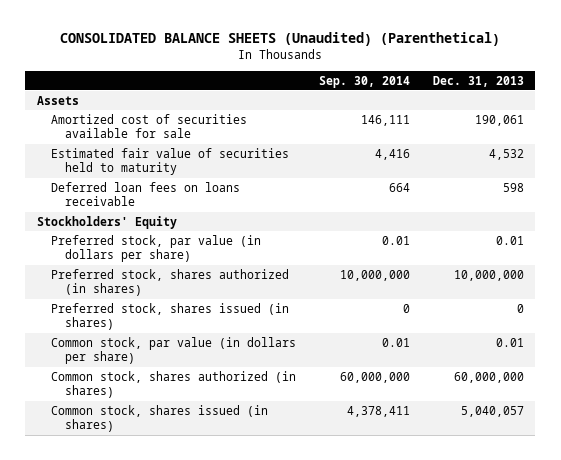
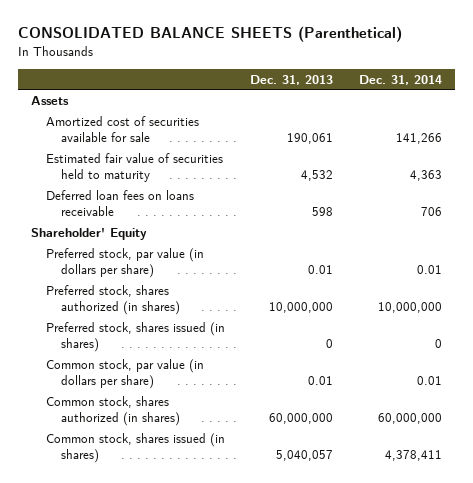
- CONSOLIDATED BALANCE SHEETS (Unaudited) (Parenthetical)
+ CONSOLIDATED BALANCE SHEETS (Parenthetical)
- | Sep. 30, 2014 | Dec. 31, 2013
+ | Dec. 31, 2013 | Dec. 31, 2014
- Stockholders' Equity
+ Shareholder' Equity

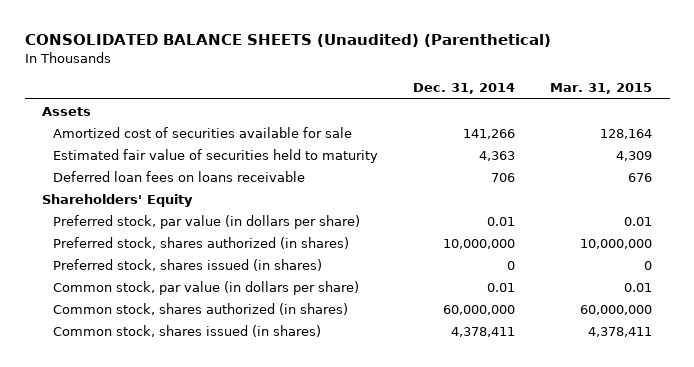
- CONSOLIDATED BALANCE SHEETS (Parenthetical)
+ CONSOLIDATED BALANCE SHEETS (Unaudited) (Parenthetical)
- | Dec. 31, 2013 | Dec. 31, 2014
+ | Dec. 31, 2014 | Mar. 31, 2015
- Shareholder' Equity
+ Shareholders' Equity

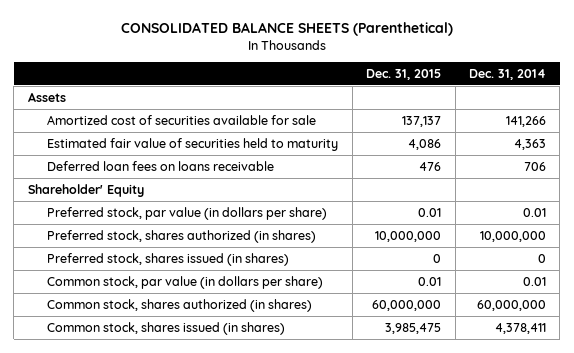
- CONSOLIDATED BALANCE SHEETS (Unaudited) (Parenthetical)
+ CONSOLIDATED BALANCE SHEETS (Parenthetical)
- | Dec. 31, 2014 | Mar. 31, 2015
+ | Dec. 31, 2015 | Dec. 31, 2014
- Shareholders' Equity
+ Shareholder' Equity

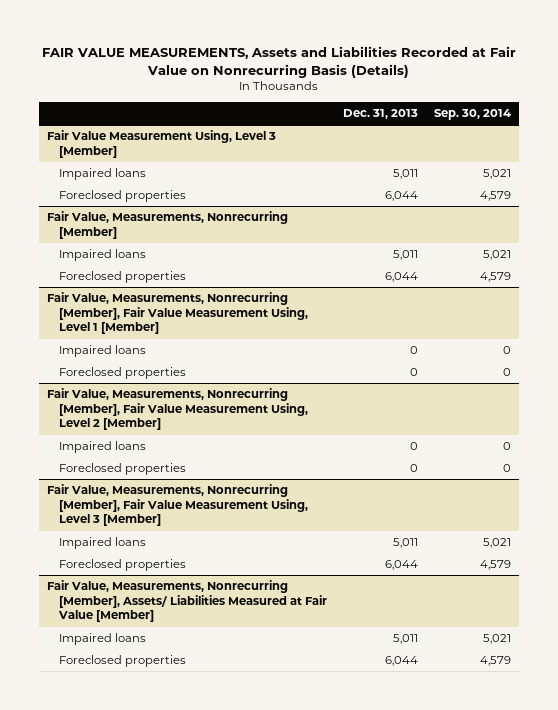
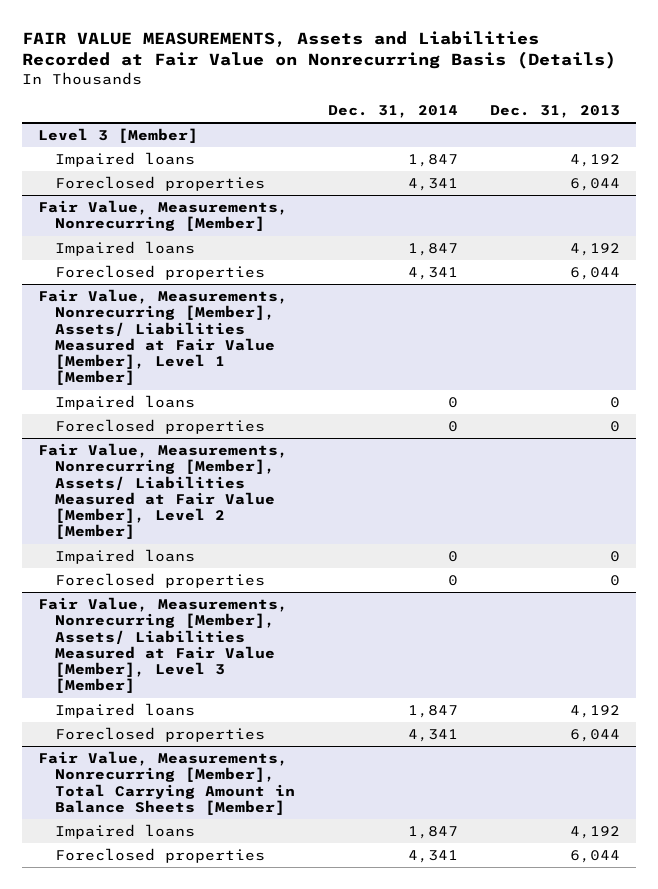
- | Dec. 31, 2013 | Sep. 30, 2014
+ | Dec. 31, 2014 | Dec. 31, 2013
- Fair Value Measurement Using, Level 3 [Member]
- Impaired loans | 5,011 | 5,021
+ Level 3 [Member]
+ Impaired loans | 1,847 | 4,192
@ Fair Value, Measurements, Nonrecurring [Member]
- Impaired loans | 5,011 | 5,021
+ Impaired loans | 1,847 | 4,192
- Fair Value, Measurements, Nonrecurring [Member], Fair Value Measurement Using, Level 1 [Member]
+ Fair Value, Measurements, Nonrecurring [Member], Assets/ Liabilities Measured at Fair Value [Member], Level 1 [Member]
- Fair Value, Measurements, Nonrecurring [Member], Fair Value Measurement Using, Level 2 [Member]
+ Fair Value, Measurements, Nonrecurring [Member], Assets/ Liabilities Measured at Fair Value [Member], Level 2 [Member]
- Fair Value, Measurements, Nonrecurring [Member], Fair Value Measurement Using, Level 3 [Member]
- Impaired loans | 5,011 | 5,021
+ Fair Value, Measurements, Nonrecurring [Member], Assets/ Liabilities Measured at Fair Value [Member], Level 3 [Member]
+ Impaired loans | 1,847 | 4,192
- Fair Value, Measurements, Nonrecurring [Member], Assets/ Liabilities Measured at Fair Value [Member]
- Impaired loans | 5,011 | 5,021
+ Fair Value, Measurements, Nonrecurring [Member], Total Carrying Amount in Balance Sheets [Member]
+ Impaired loans | 1,847 | 4,192

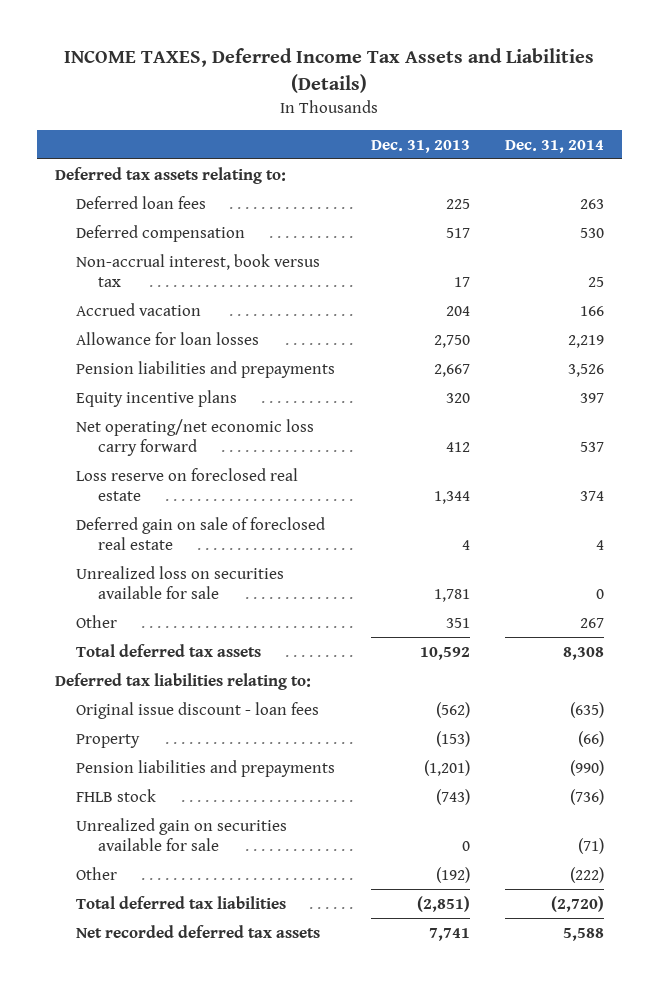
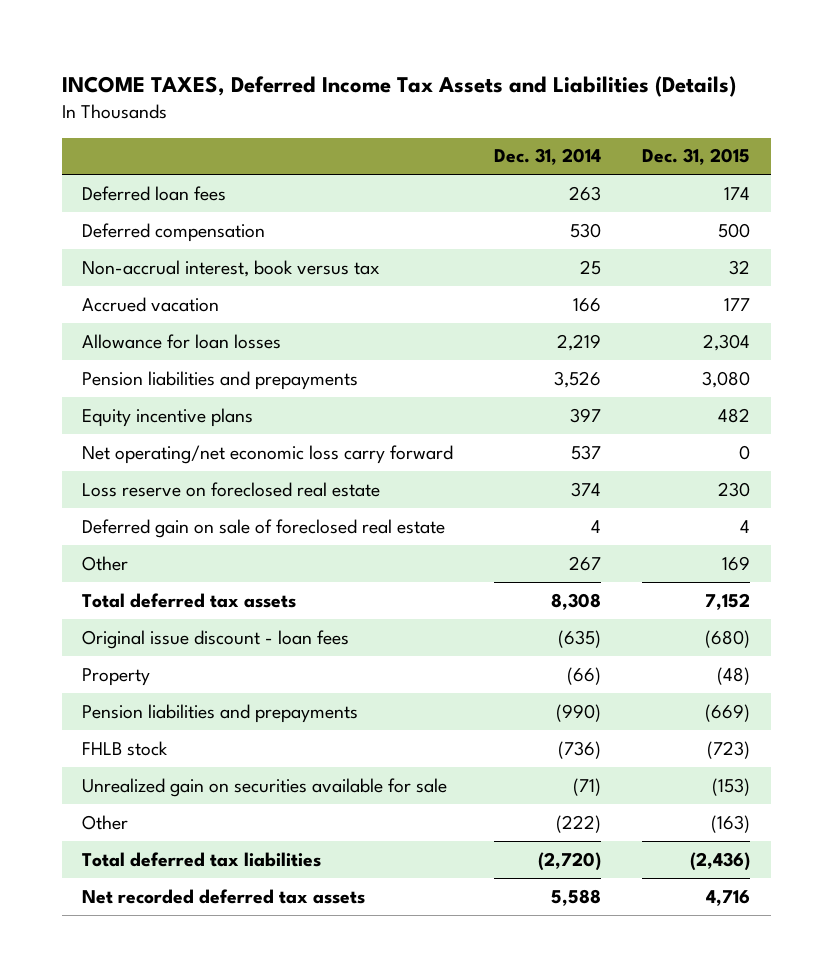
- | Dec. 31, 2013 | Dec. 31, 2014
+ | Dec. 31, 2014 | Dec. 31, 2015
- Deferred tax assets relating to:
- Unrealized loss on securities available for sale | 1,781 | 0
- Deferred tax liabilities relating to:

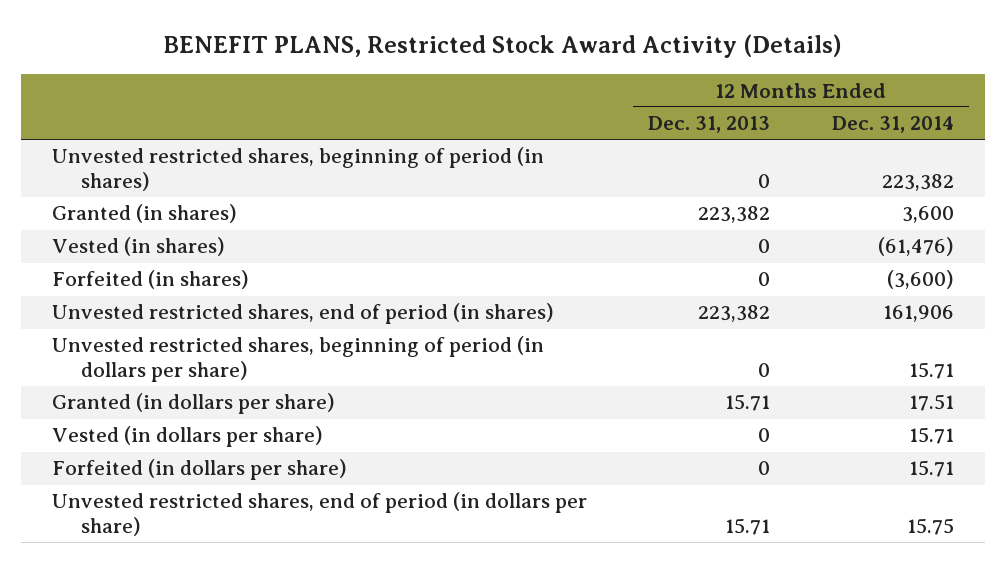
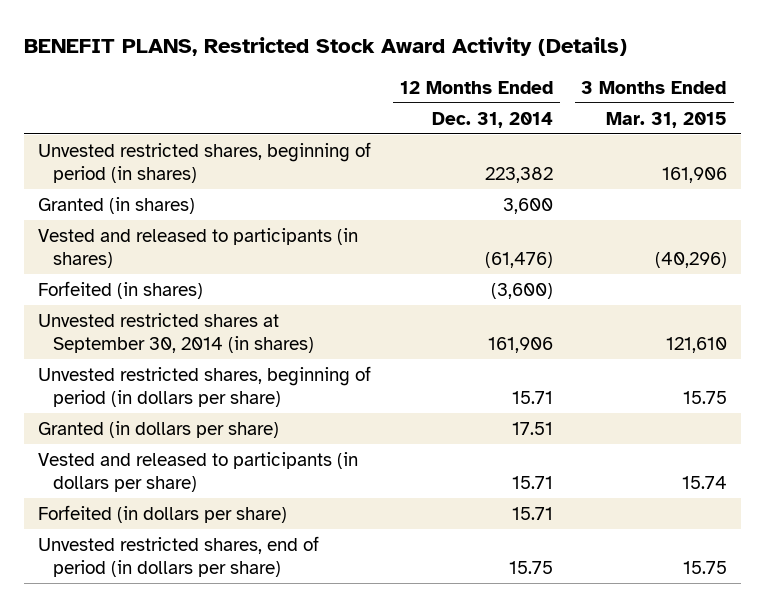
- | 12 Months Ended Dec. 31, 2013 | 12 Months Ended Dec. 31, 2014
+ | 12 Months Ended Dec. 31, 2014 | 3 Months Ended Mar. 31, 2015
- Vested (in shares) | 0 | (61,476)
+ Vested and released to participants (in shares) | (61,476) | (40,296)
- Unvested restricted shares, end of period (in shares) | 223,382 | 161,906
+ Unvested restricted shares at September 30, 2014 (in shares) | 161,906 | 121,610
- Vested (in dollars per share) | 0 | 15.71
+ Vested and released to participants (in dollars per share) | 15.71 | 15.74

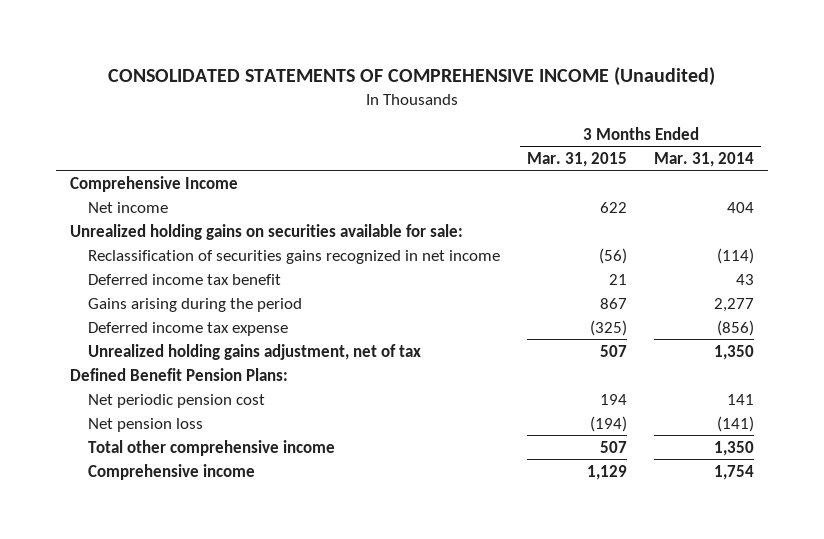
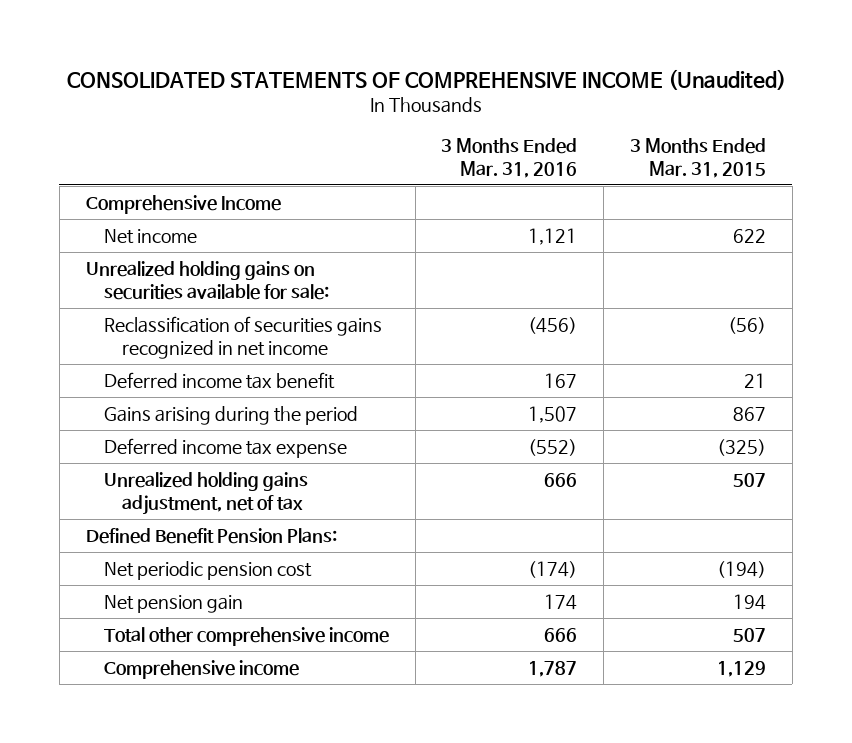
- | 3 Months Ended Mar. 31, 2015 | 3 Months Ended Mar. 31, 2014
+ | 3 Months Ended Mar. 31, 2016 | 3 Months Ended Mar. 31, 2015
- Net periodic pension cost | 194 | 141
- Net pension loss | (194) | (141)
+ Net periodic pension cost | (174) | (194)
+ Net pension gain | 174 | 194

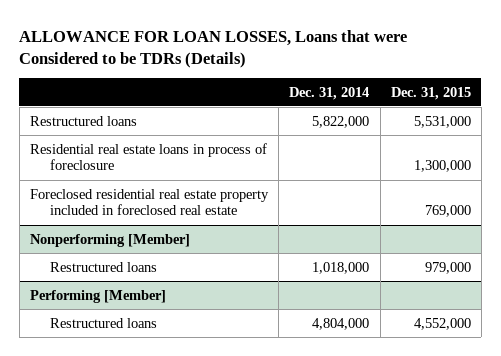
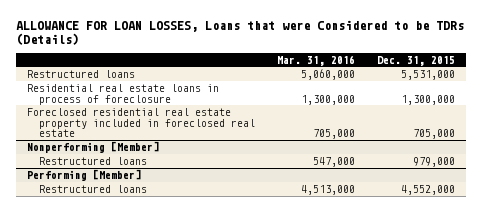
- | Dec. 31, 2014 | Dec. 31, 2015
+ | Mar. 31, 2016 | Dec. 31, 2015
- Foreclosed residential real estate property included in foreclosed real estate | | 769,000
+ Foreclosed residential real estate property included in foreclosed real estate | 705,000 | 705,000

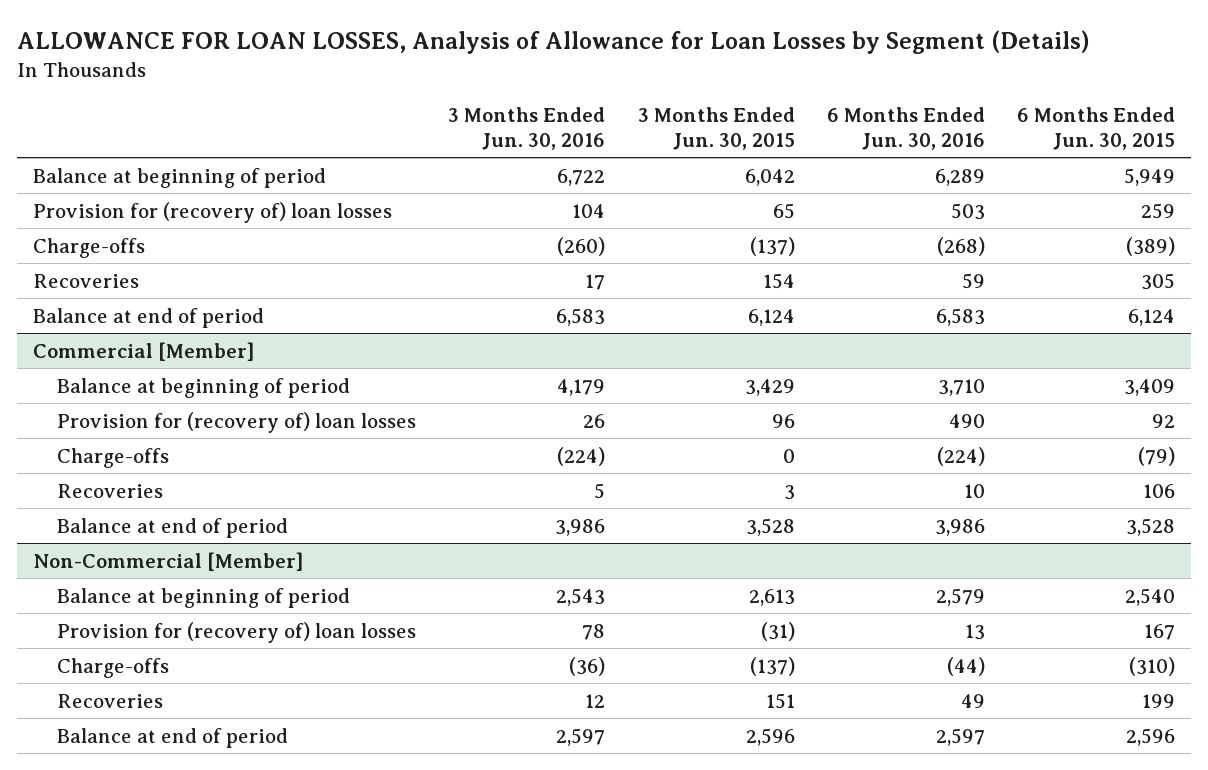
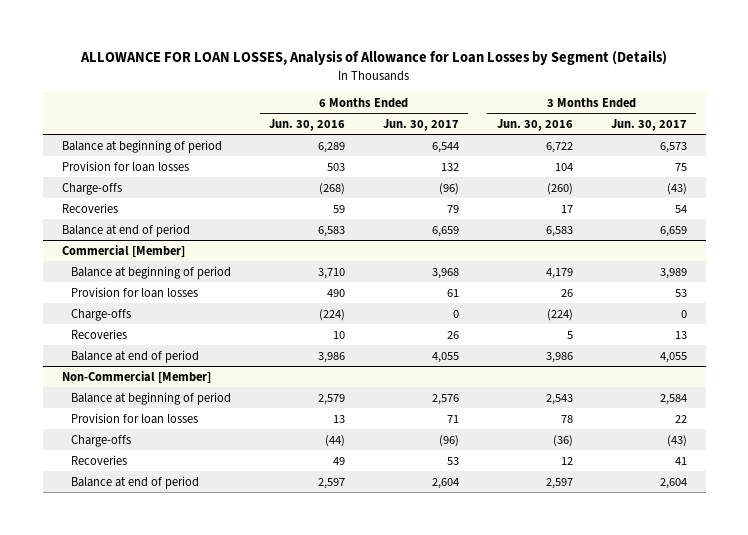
- | 3 Months Ended Jun. 30, 2016 | 3 Months Ended Jun. 30, 2015 | 6 Months Ended Jun. 30, 2016 | 6 Months Ended Jun. 30, 2015
+ | 6 Months Ended Jun. 30, 2016 | 6 Months Ended Jun. 30, 2017 | 3 Months Ended Jun. 30, 2016 | 3 Months Ended Jun. 30, 2017
- Provision for (recovery of) loan losses | 104 | 65 | 503 | 259
+ Provision for loan losses | 503 | 132 | 104 | 75
@ Commercial [Member]
- Provision for (recovery of) loan losses | 26 | 96 | 490 | 92
+ Provision for loan losses | 490 | 61 | 26 | 53
@ Non-Commercial [Member]
- Provision for (recovery of) loan losses | 78 | (31) | 13 | 167
+ Provision for loan losses | 13 | 71 | 78 | 22

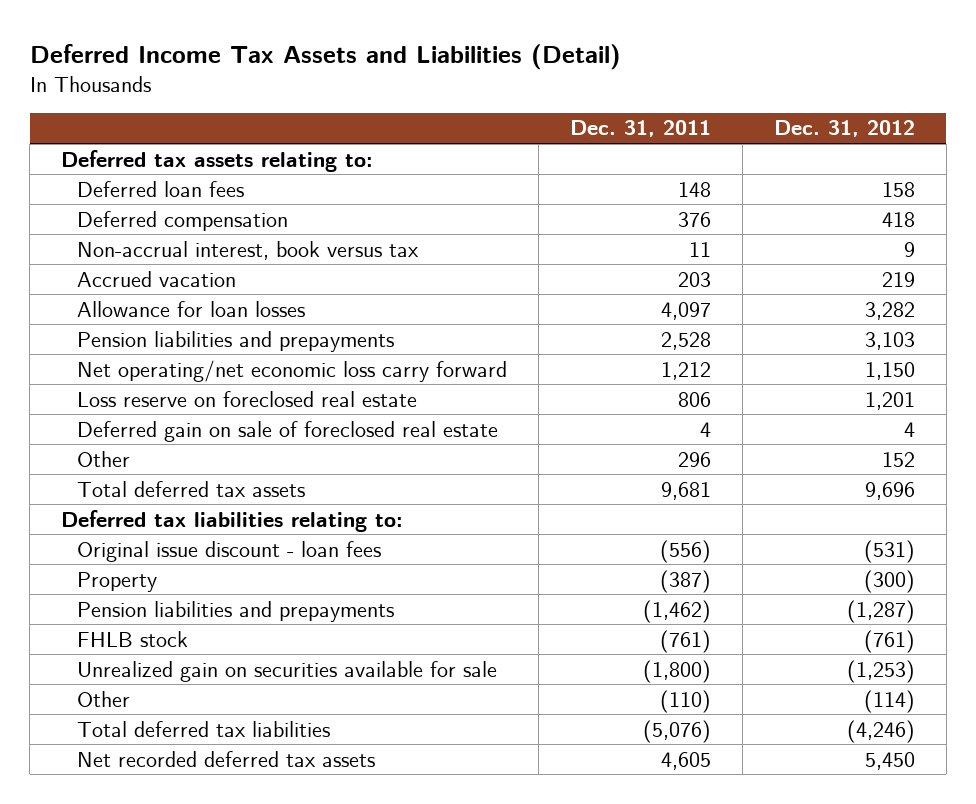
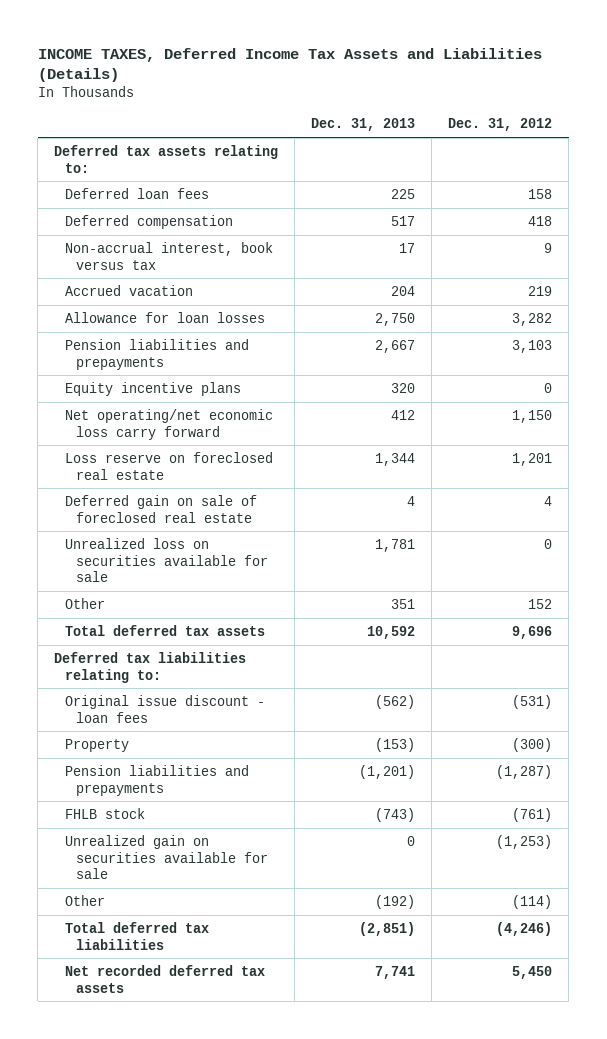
- Deferred Income Tax Assets and Liabilities (Detail)
+ INCOME TAXES, Deferred Income Tax Assets and Liabilities (Details)
- | Dec. 31, 2011 | Dec. 31, 2012
+ | Dec. 31, 2013 | Dec. 31, 2012
+ Equity incentive plans | 320 | 0
+ Unrealized loss on securities available for sale | 1,781 | 0

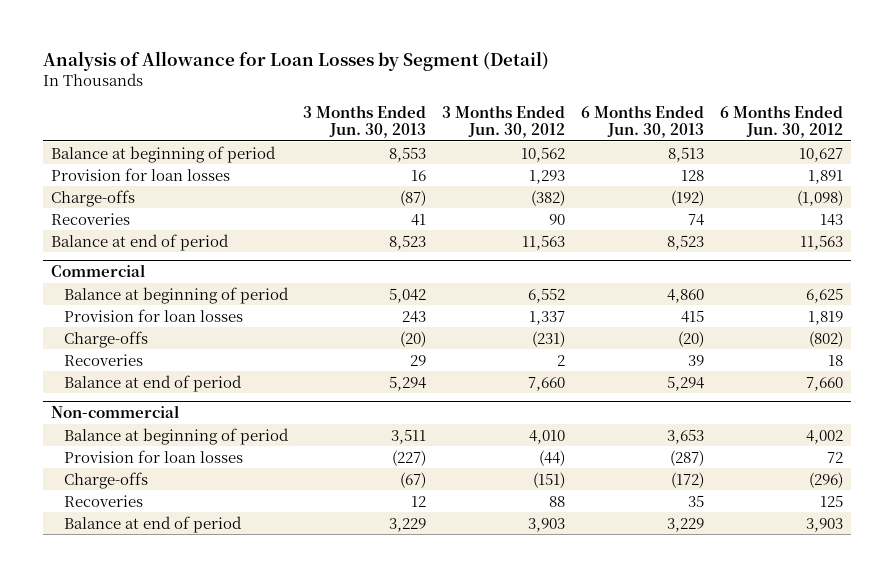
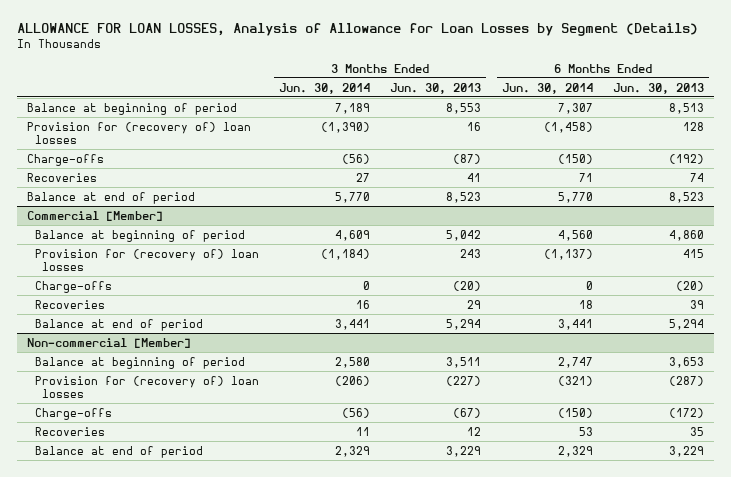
- Analysis of Allowance for Loan Losses by Segment (Detail)
+ ALLOWANCE FOR LOAN LOSSES, Analysis of Allowance for Loan Losses by Segment (Details)
- | 3 Months Ended Jun. 30, 2013 | 3 Months Ended Jun. 30, 2012 | 6 Months Ended Jun. 30, 2013 | 6 Months Ended Jun. 30, 2012
+ | 3 Months Ended Jun. 30, 2014 | 3 Months Ended Jun. 30, 2013 | 6 Months Ended Jun. 30, 2014 | 6 Months Ended Jun. 30, 2013
- Provision for loan losses | 16 | 1,293 | 128 | 1,891
+ Provision for (recovery of) loan losses | (1,390) | 16 | (1,458) | 128
- Commercial
+ Commercial [Member]
- Provision for loan losses | 243 | 1,337 | 415 | 1,819
+ Provision for (recovery of) loan losses | (1,184) | 243 | (1,137) | 415
- Non-commercial
+ Non-commercial [Member]
- Provision for loan losses | (227) | (44) | (287) | 72
+ Provision for (recovery of) loan losses | (206) | (227) | (321) | (287)

